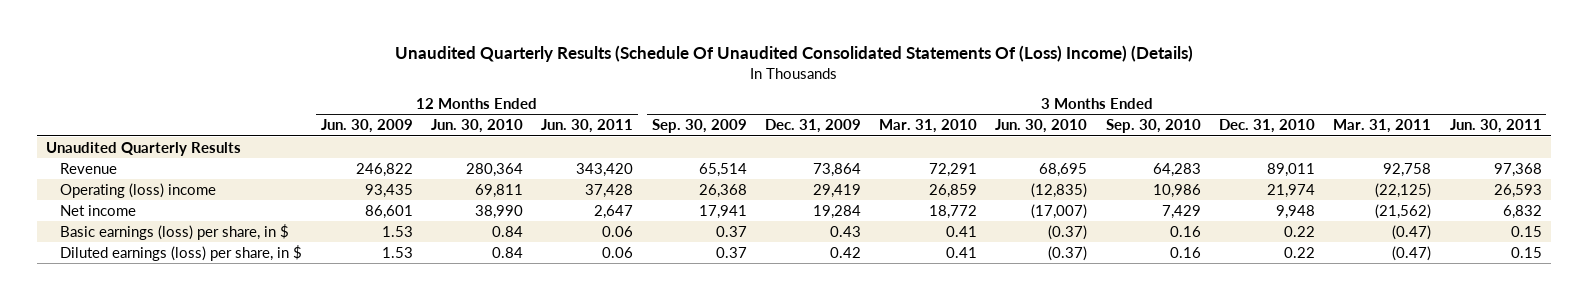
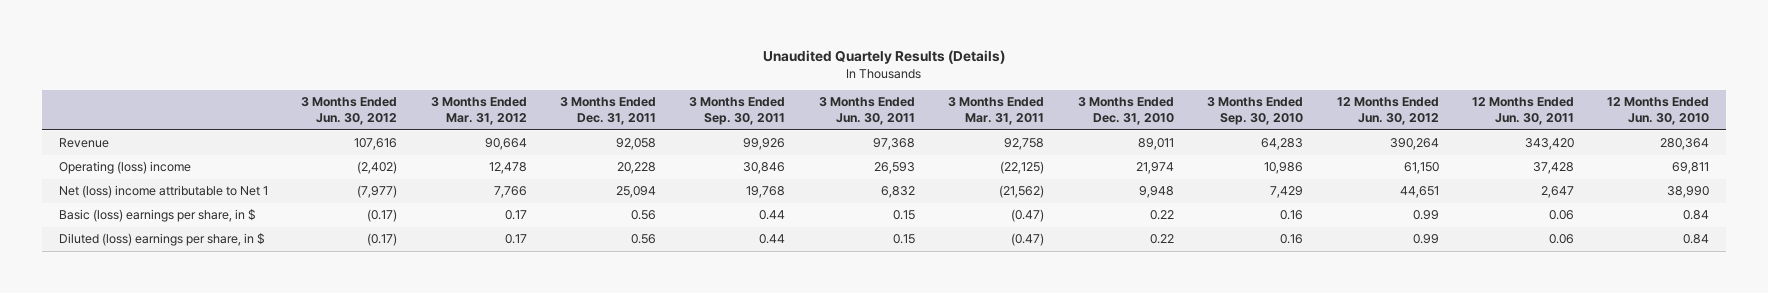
- Unaudited Quarterly Results (Schedule Of Unaudited Consolidated Statements Of (Loss) Income) (Details)
+ Unaudited Quartely Results (Details)
- | 12 Months Ended Jun. 30, 2009 | 12 Months Ended Jun. 30, 2010 | 12 Months Ended Jun. 30, 2011 | 3 Months Ended Sep. 30, 2009 | 3 Months Ended Dec. 31, 2009 | 3 Months Ended Mar. 31, 2010 | 3 Months Ended Jun. 30, 2010 | 3 Months Ended Sep. 30, 2010 | 3 Months Ended Dec. 31, 2010 | 3 Months Ended Mar. 31, 2011 | 3 Months Ended Jun. 30, 2011
+ | 3 Months Ended Jun. 30, 2012 | 3 Months Ended Mar. 31, 2012 | 3 Months Ended Dec. 31, 2011 | 3 Months Ended Sep. 30, 2011 | 3 Months Ended Jun. 30, 2011 | 3 Months Ended Mar. 31, 2011 | 3 Months Ended Dec. 31, 2010 | 3 Months Ended Sep. 30, 2010 | 12 Months Ended Jun. 30, 2012 | 12 Months Ended Jun. 30, 2011 | 12 Months Ended Jun. 30, 2010
- Unaudited Quarterly Results
- Net income | 86,601 | 38,990 | 2,647 | 17,941 | 19,284 | 18,772 | (17,007) | 7,429 | 9,948 | (21,562) | 6,832
- Basic earnings (loss) per share, in $ | 1.53 | 0.84 | 0.06 | 0.37 | 0.43 | 0.41 | (0.37) | 0.16 | 0.22 | (0.47) | 0.15
- Diluted earnings (loss) per share, in $ | 1.53 | 0.84 | 0.06 | 0.37 | 0.42 | 0.41 | (0.37) | 0.16 | 0.22 | (0.47) | 0.15
+ Net (loss) income attributable to Net 1 | (7,977) | 7,766 | 25,094 | 19,768 | 6,832 | (21,562) | 9,948 | 7,429 | 44,651 | 2,647 | 38,990
+ Basic (loss) earnings per share, in $ | (0.17) | 0.17 | 0.56 | 0.44 | 0.15 | (0.47) | 0.22 | 0.16 | 0.99 | 0.06 | 0.84
+ Diluted (loss) earnings per share, in $ | (0.17) | 0.17 | 0.56 | 0.44 | 0.15 | (0.47) | 0.22 | 0.16 | 0.99 | 0.06 | 0.84

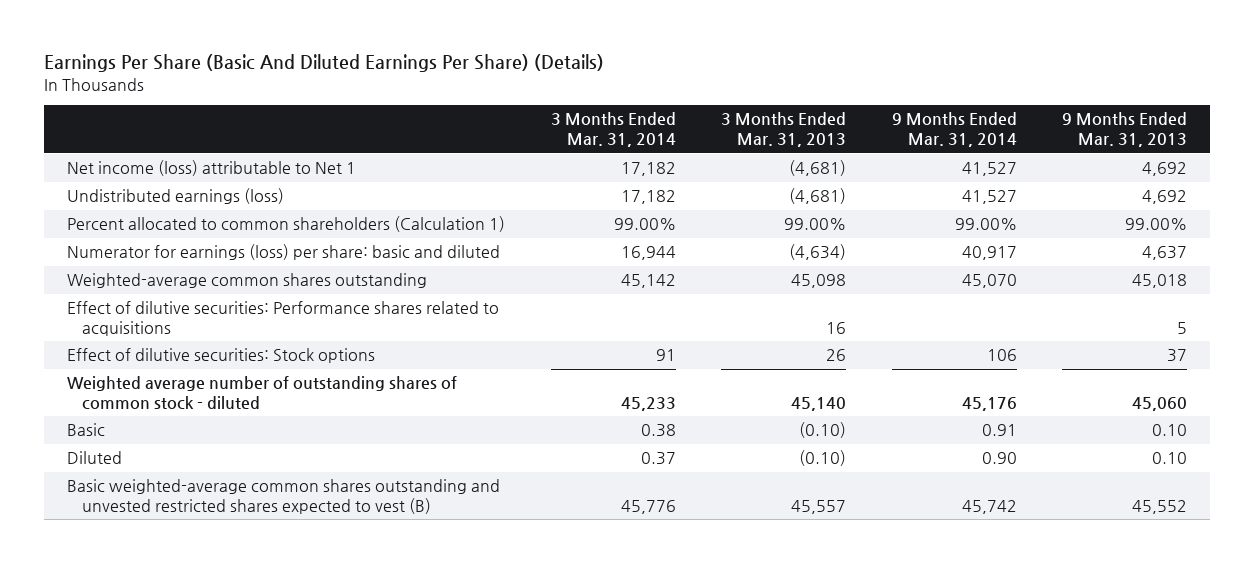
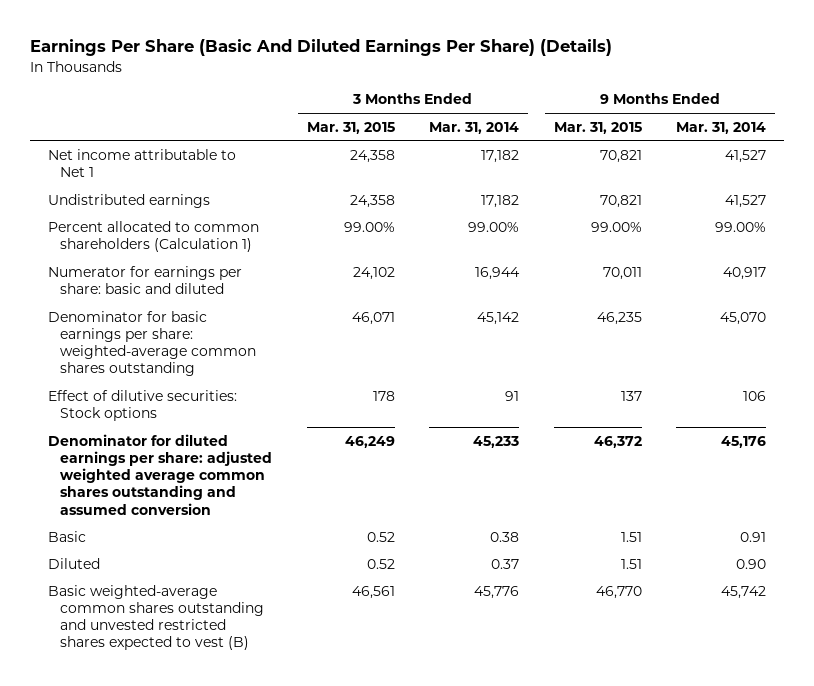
- | 3 Months Ended Mar. 31, 2014 | 3 Months Ended Mar. 31, 2013 | 9 Months Ended Mar. 31, 2014 | 9 Months Ended Mar. 31, 2013
+ | 3 Months Ended Mar. 31, 2015 | 3 Months Ended Mar. 31, 2014 | 9 Months Ended Mar. 31, 2015 | 9 Months Ended Mar. 31, 2014
- Net income (loss) attributable to Net 1 | 17,182 | (4,681) | 41,527 | 4,692
- Undistributed earnings (loss) | 17,182 | (4,681) | 41,527 | 4,692
+ Net income attributable to Net 1 | 24,358 | 17,182 | 70,821 | 41,527
+ Undistributed earnings | 24,358 | 17,182 | 70,821 | 41,527
- Numerator for earnings (loss) per share: basic and diluted | 16,944 | (4,634) | 40,917 | 4,637
- Weighted-average common shares outstanding | 45,142 | 45,098 | 45,070 | 45,018
- Effect of dilutive securities: Performance shares related to acquisitions | | 16 | | 5
+ Numerator for earnings per share: basic and diluted | 24,102 | 16,944 | 70,011 | 40,917
+ Denominator for basic earnings per share: weighted-average common shares outstanding | 46,071 | 45,142 | 46,235 | 45,070
- Weighted average number of outstanding shares of common stock - diluted | 45,233 | 45,140 | 45,176 | 45,060
+ Denominator for diluted earnings per share: adjusted weighted average common shares outstanding and assumed conversion | 46,249 | 45,233 | 46,372 | 45,176

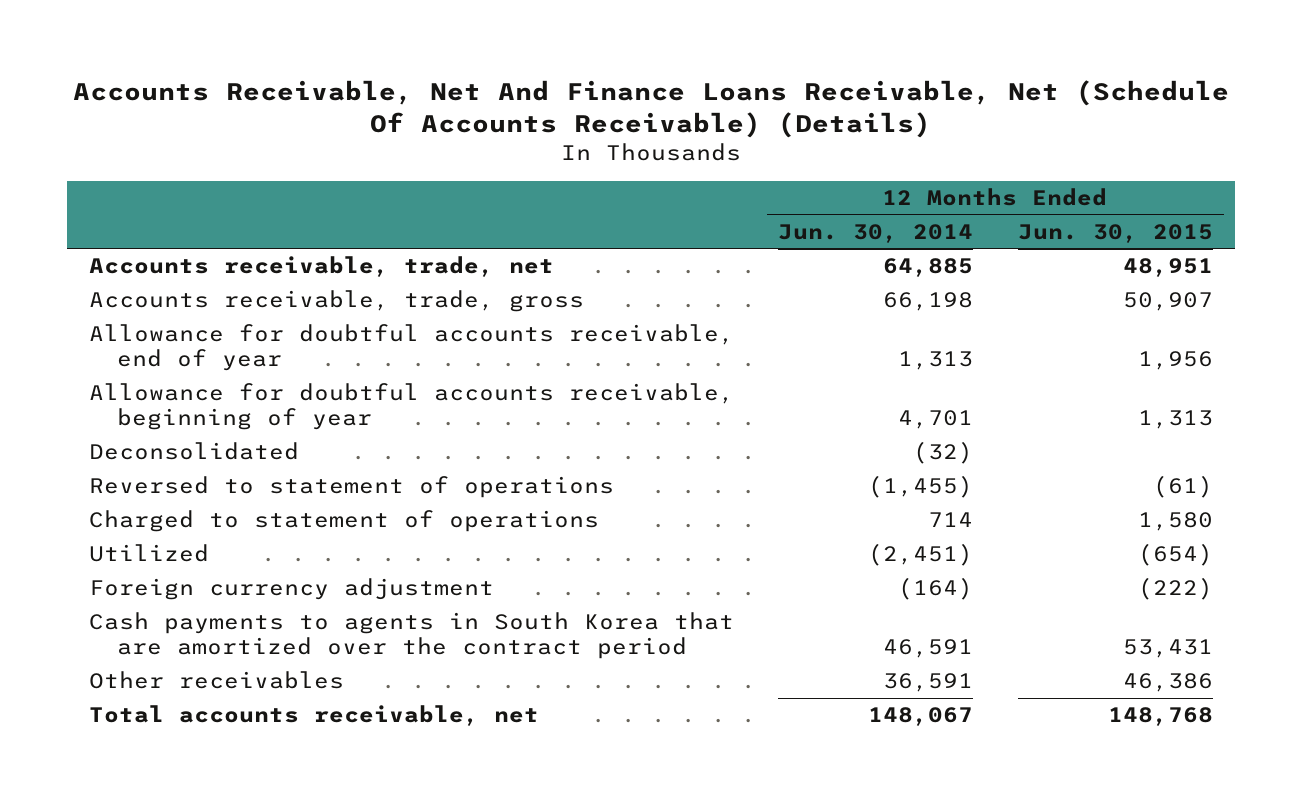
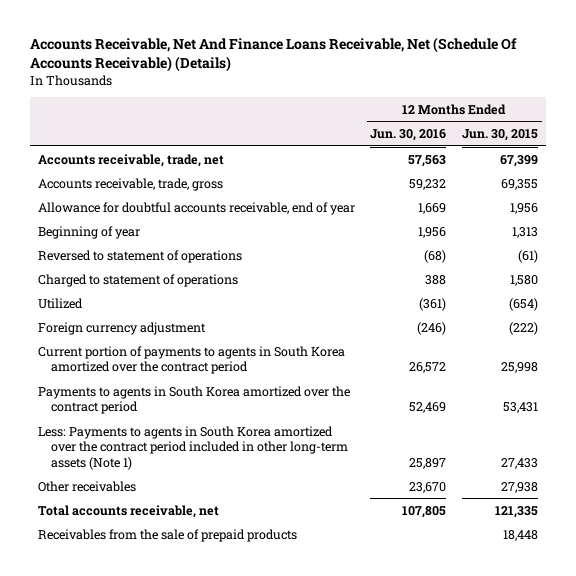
- | 12 Months Ended Jun. 30, 2014 | 12 Months Ended Jun. 30, 2015
+ | 12 Months Ended Jun. 30, 2016 | 12 Months Ended Jun. 30, 2015
- Accounts receivable, trade, net | 64,885 | 48,951
- Accounts receivable, trade, gross | 66,198 | 50,907
+ Accounts receivable, trade, net | 57,563 | 67,399
+ Accounts receivable, trade, gross | 59,232 | 69,355
- Allowance for doubtful accounts receivable, beginning of year | 4,701 | 1,313
- Deconsolidated | (32) |
+ Beginning of year | 1,956 | 1,313
- Cash payments to agents in South Korea that are amortized over the contract period | 46,591 | 53,431
- Other receivables | 36,591 | 46,386
- Total accounts receivable, net | 148,067 | 148,768
+ Current portion of payments to agents in South Korea amortized over the contract period | 26,572 | 25,998
+ Payments to agents in South Korea amortized over the contract period | 52,469 | 53,431
+ Less: Payments to agents in South Korea amortized over the contract period included in other long-term assets (Note 1) | 25,897 | 27,433
+ Other receivables | 23,670 | 27,938
+ Total accounts receivable, net | 107,805 | 121,335
+ Receivables from the sale of prepaid products | | 18,448

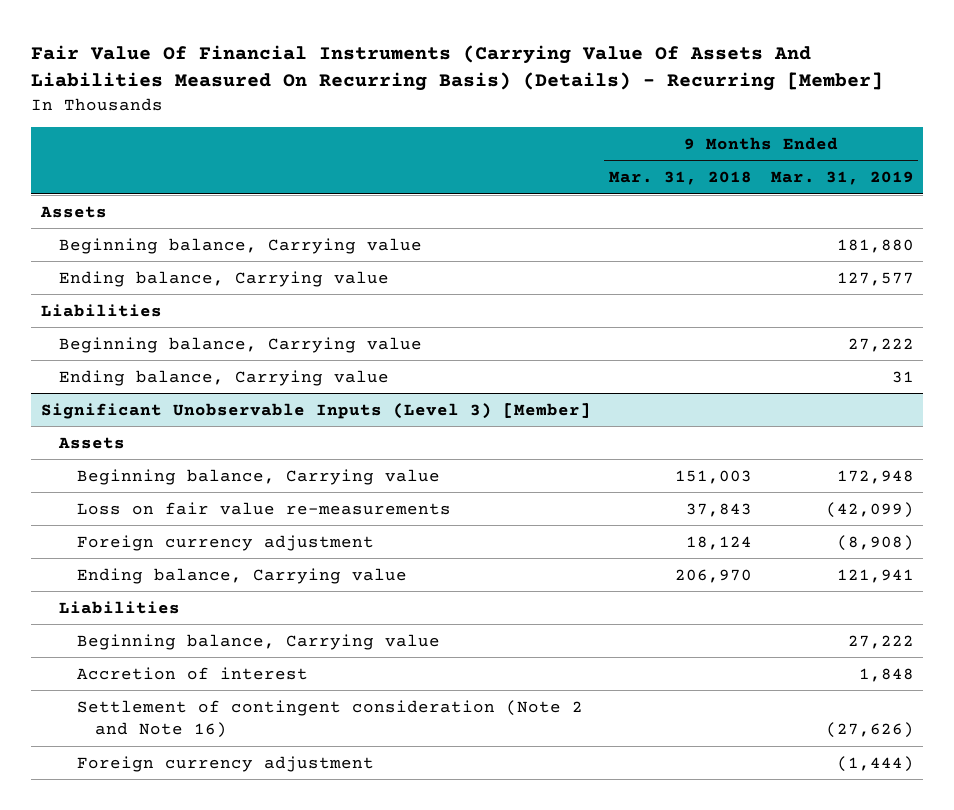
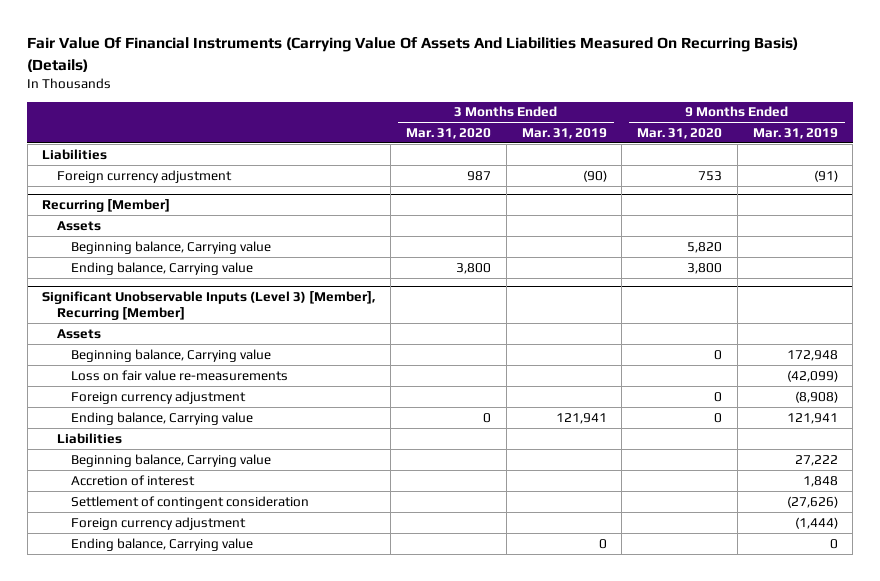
- Fair Value Of Financial Instruments (Carrying Value Of Assets And Liabilities Measured On Recurring Basis) (Details) - Recurring [Member]
+ Fair Value Of Financial Instruments (Carrying Value Of Assets And Liabilities Measured On Recurring Basis) (Details)
- | 9 Months Ended Mar. 31, 2018 | 9 Months Ended Mar. 31, 2019
+ | 3 Months Ended Mar. 31, 2020 | 3 Months Ended Mar. 31, 2019 | 9 Months Ended Mar. 31, 2020 | 9 Months Ended Mar. 31, 2019
- Assets
- Beginning balance, Carrying value | | 181,880
- Ending balance, Carrying value | | 127,577
- Beginning balance, Carrying value | | 27,222
- Ending balance, Carrying value | | 31
- Significant Unobservable Inputs (Level 3) [Member]
+ Foreign currency adjustment | 987 | (90) | 753 | (91)
+ Recurring [Member]
+ Beginning balance, Carrying value | | | 5,820 |
+ Ending balance, Carrying value | 3,800 | | 3,800 |
+ Significant Unobservable Inputs (Level 3) [Member], Recurring [Member]
+ Assets
- Settlement of contingent consideration (Note 2 and Note 16) | | (27,626)
+ Settlement of contingent consideration | | | | (27,626)
+ Ending balance, Carrying value | | 0 | | 0

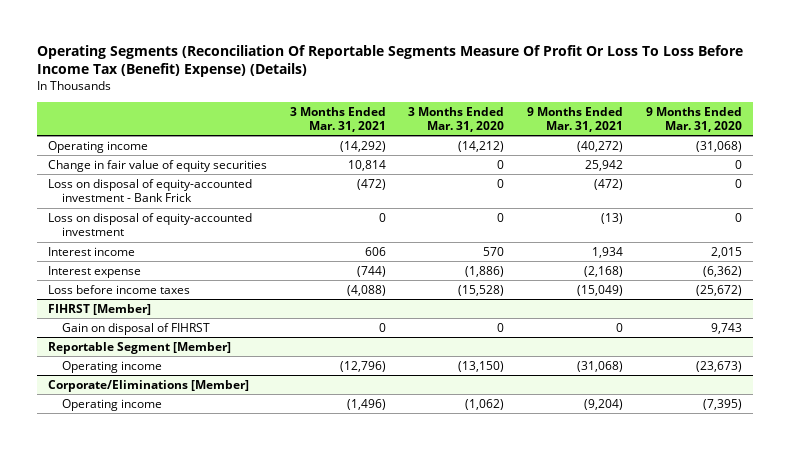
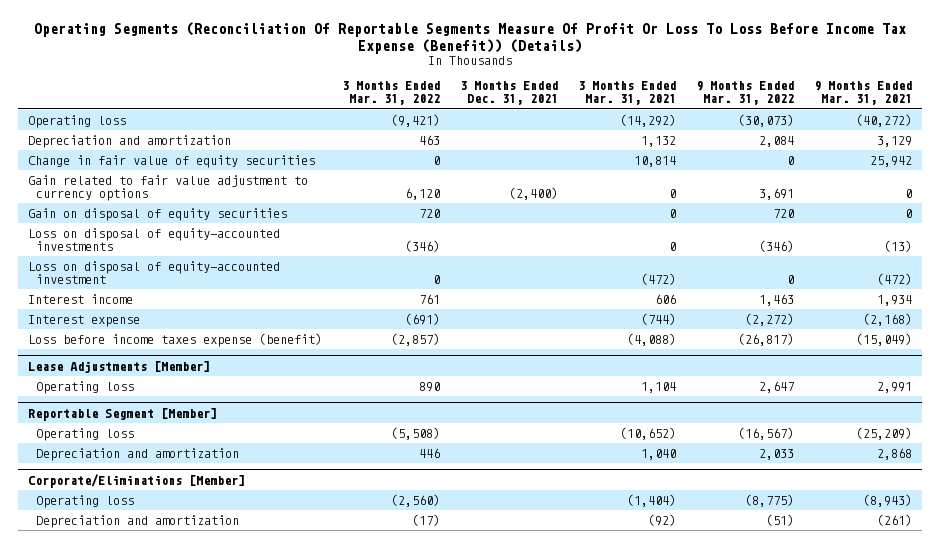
- Operating Segments (Reconciliation Of Reportable Segments Measure Of Profit Or Loss To Loss Before Income Tax (Benefit) Expense) (Details)
+ Operating Segments (Reconciliation Of Reportable Segments Measure Of Profit Or Loss To Loss Before Income Tax Expense (Benefit)) (Details)
- | 3 Months Ended Mar. 31, 2021 | 3 Months Ended Mar. 31, 2020 | 9 Months Ended Mar. 31, 2021 | 9 Months Ended Mar. 31, 2020
+ | 3 Months Ended Mar. 31, 2022 | 3 Months Ended Dec. 31, 2021 | 3 Months Ended Mar. 31, 2021 | 9 Months Ended Mar. 31, 2022 | 9 Months Ended Mar. 31, 2021
- Operating income | (14,292) | (14,212) | (40,272) | (31,068)
+ Operating loss | (9,421) | | (14,292) | (30,073) | (40,272)
+ Depreciation and amortization | 463 | | 1,132 | 2,084 | 3,129
- Loss on disposal of equity-accounted investment - Bank Frick | (472) | 0 | (472) | 0
- Loss on disposal of equity-accounted investment | 0 | 0 | (13) | 0
+ Gain related to fair value adjustment to currency options | 6,120 | (2,400) | 0 | 3,691 | 0
+ Gain on disposal of equity securities | 720 | | 0 | 720 | 0
+ Loss on disposal of equity-accounted investments | (346) | | 0 | (346) | (13)
+ Loss on disposal of equity-accounted investment | 0 | | (472) | 0 | (472)
- Loss before income taxes | (4,088) | (15,528) | (15,049) | (25,672)
- FIHRST [Member]
- Gain on disposal of FIHRST | 0 | 0 | 0 | 9,743
+ Loss before income taxes expense (benefit) | (2,857) | | (4,088) | (26,817) | (15,049)
+ Lease Adjustments [Member]
+ Operating loss | 890 | | 1,104 | 2,647 | 2,991
@ Reportable Segment [Member]
- Operating income | (12,796) | (13,150) | (31,068) | (23,673)
+ Operating loss | (5,508) | | (10,652) | (16,567) | (25,209)
+ Depreciation and amortization | 446 | | 1,040 | 2,033 | 2,868
@ Corporate/Eliminations [Member]
- Operating income | (1,496) | (1,062) | (9,204) | (7,395)
+ Operating loss | (2,560) | | (1,404) | (8,775) | (8,943)
+ Depreciation and amortization | (17) | | (92) | (51) | (261)

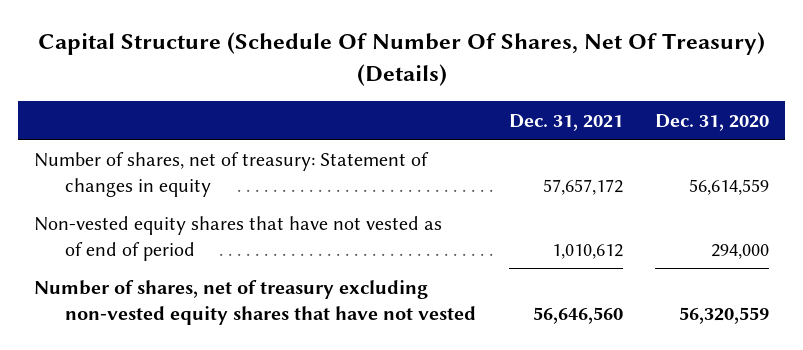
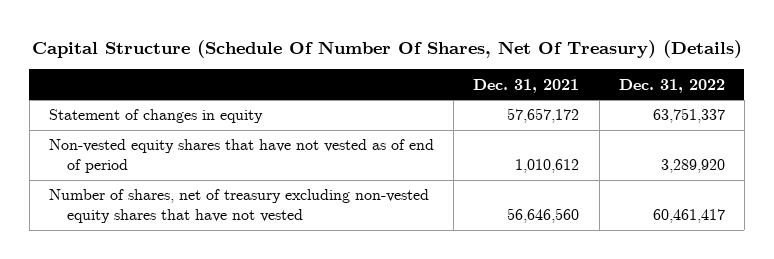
- | Dec. 31, 2021 | Dec. 31, 2020
+ | Dec. 31, 2021 | Dec. 31, 2022
- Number of shares, net of treasury: Statement of changes in equity | 57,657,172 | 56,614,559
+ Statement of changes in equity | 57,657,172 | 63,751,337

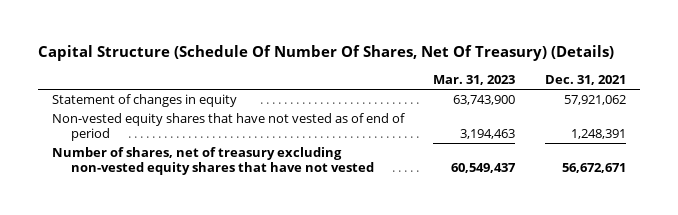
- | Dec. 31, 2021 | Dec. 31, 2022
+ | Mar. 31, 2023 | Dec. 31, 2021
- Statement of changes in equity | 57,657,172 | 63,751,337
- Non-vested equity shares that have not vested as of end of period | 1,010,612 | 3,289,920
- Number of shares, net of treasury excluding non-vested equity shares that have not vested | 56,646,560 | 60,461,417
+ Statement of changes in equity | 63,743,900 | 57,921,062
+ Non-vested equity shares that have not vested as of end of period | 3,194,463 | 1,248,391
+ Number of shares, net of treasury excluding non-vested equity shares that have not vested | 60,549,437 | 56,672,671

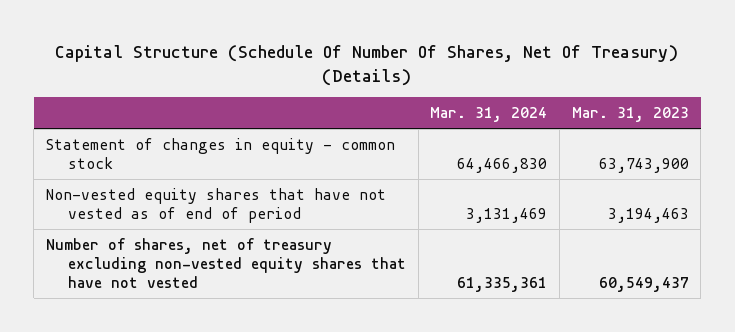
- | Mar. 31, 2023 | Dec. 31, 2021
+ | Mar. 31, 2024 | Mar. 31, 2023
- Statement of changes in equity | 63,743,900 | 57,921,062
+ Statement of changes in equity - common stock | 64,466,830 | 63,743,900

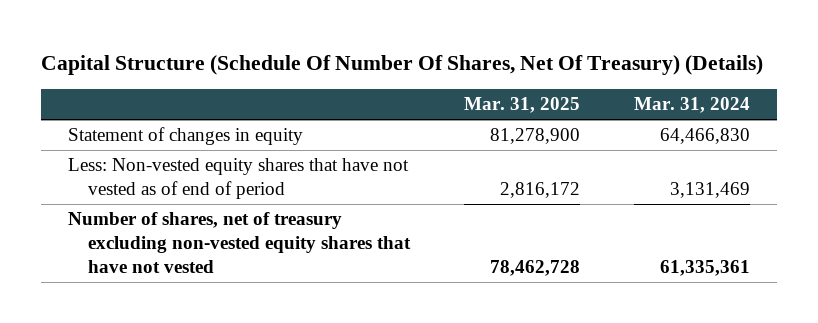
- | Mar. 31, 2024 | Mar. 31, 2023
+ | Mar. 31, 2025 | Mar. 31, 2024
- Statement of changes in equity - common stock | 64,466,830 | 63,743,900
- Non-vested equity shares that have not vested as of end of period | 3,131,469 | 3,194,463
+ Statement of changes in equity | 81,278,900 | 64,466,830
+ Less: Non-vested equity shares that have not vested as of end of period | 2,816,172 | 3,131,469

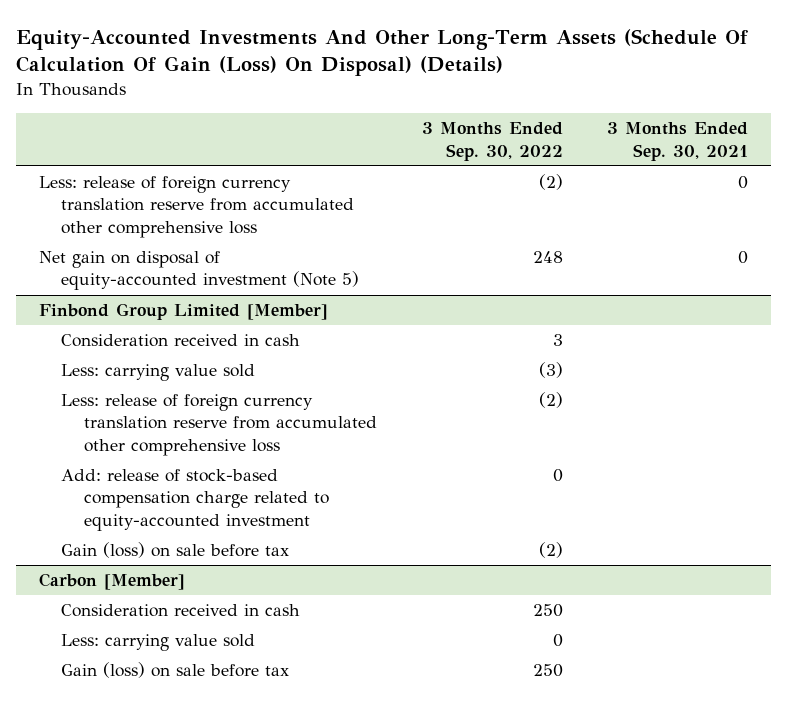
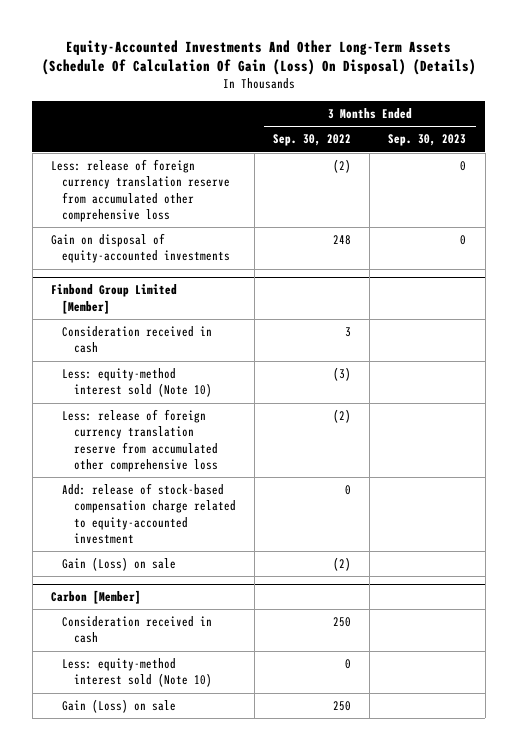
- | 3 Months Ended Sep. 30, 2022 | 3 Months Ended Sep. 30, 2021
+ | 3 Months Ended Sep. 30, 2022 | 3 Months Ended Sep. 30, 2023
- Net gain on disposal of equity-accounted investment (Note 5) | 248 | 0
+ Gain on disposal of equity-accounted investments | 248 | 0
@ Finbond Group Limited [Member]
- Less: carrying value sold | (3) |
+ Less: equity-method interest sold (Note 10) | (3) |
- Gain (loss) on sale before tax | (2) |
+ Gain (Loss) on sale | (2) |
@ Carbon [Member]
- Less: carrying value sold | 0 |
- Gain (loss) on sale before tax | 250 |
+ Less: equity-method interest sold (Note 10) | 0 |
+ Gain (Loss) on sale | 250 |

